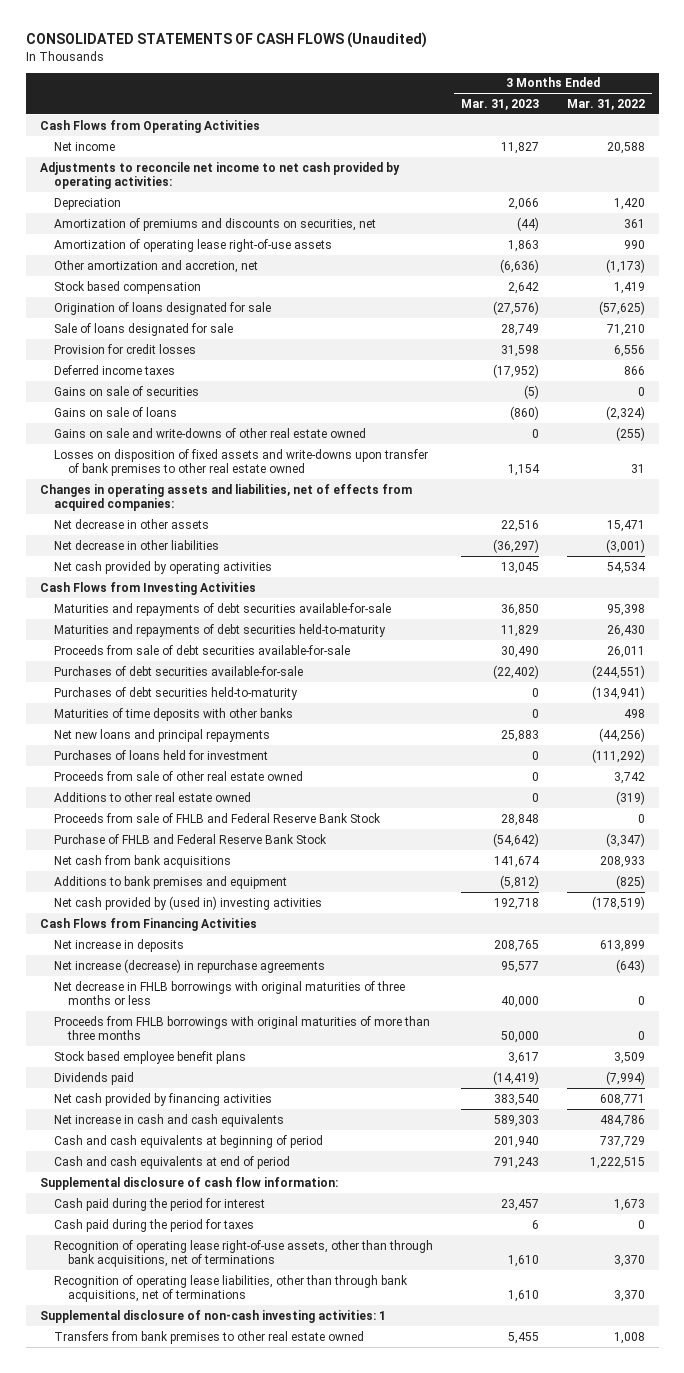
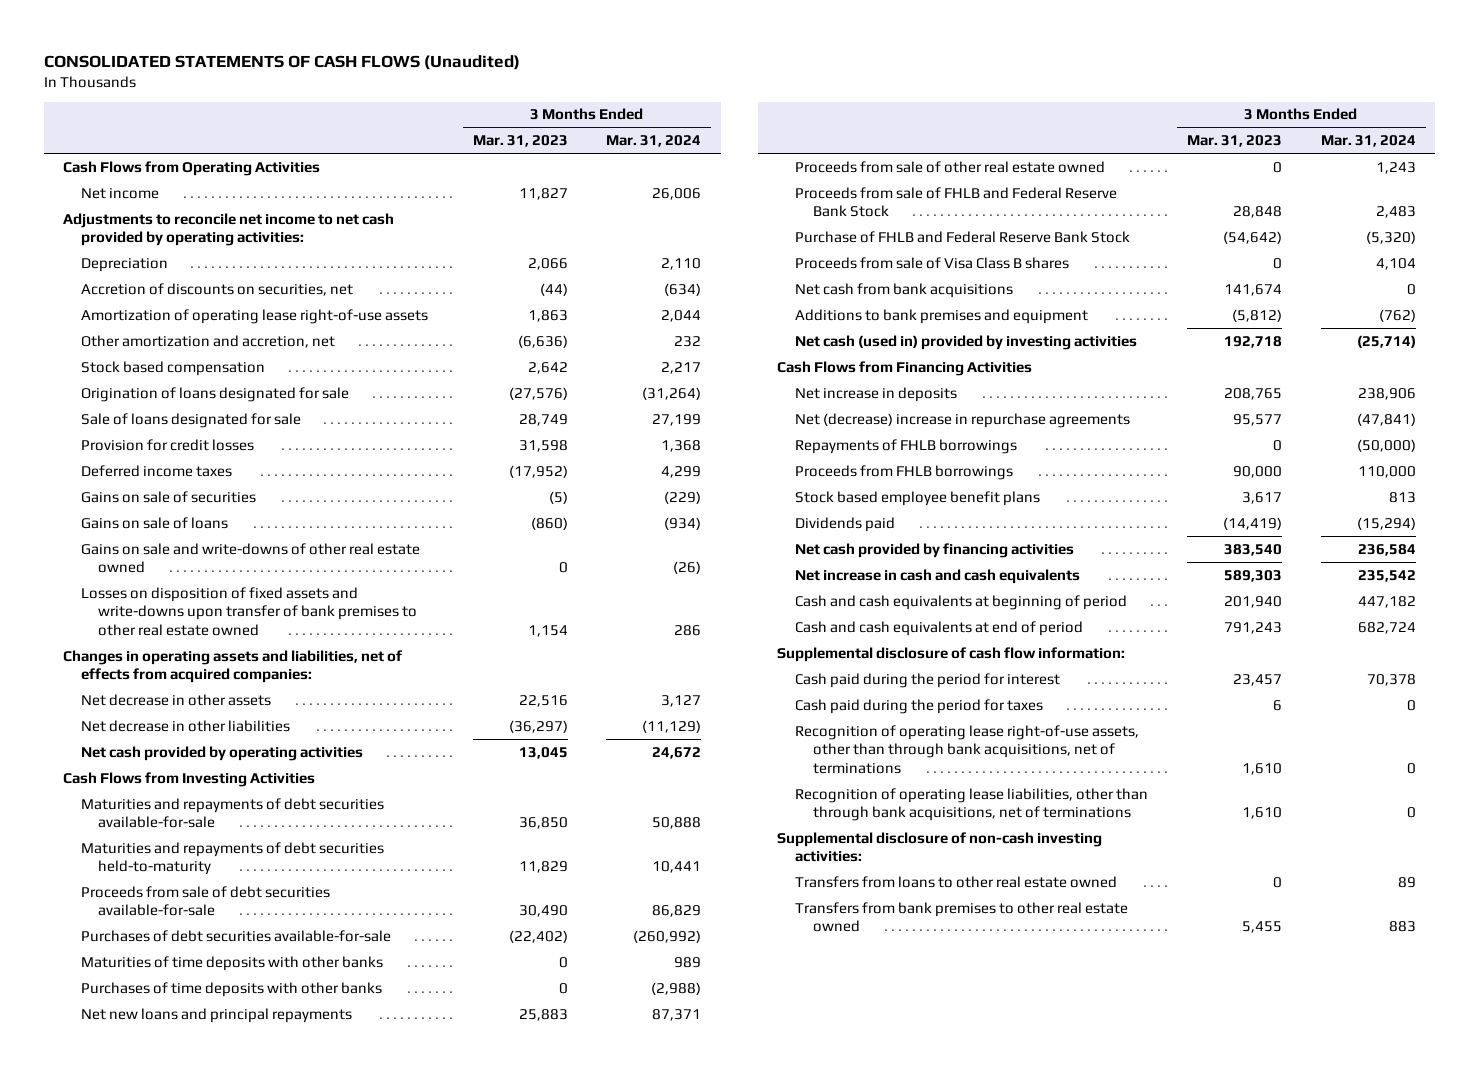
- | 3 Months Ended Mar. 31, 2023 | 3 Months Ended Mar. 31, 2022
+ | 3 Months Ended Mar. 31, 2023 | 3 Months Ended Mar. 31, 2024
- Amortization of premiums and discounts on securities, net | (44) | 361
+ Accretion of discounts on securities, net | (44) | (634)
- Purchases of debt securities held-to-maturity | 0 | (134,941)
+ Purchases of time deposits with other banks | 0 | (2,988)
- Purchases of loans held for investment | 0 | (111,292)
- Additions to other real estate owned | 0 | (319)
+ Proceeds from sale of Visa Class B shares | 0 | 4,104
- Net cash provided by (used in) investing activities | 192,718 | (178,519)
+ Net cash (used in) provided by investing activities | 192,718 | (25,714)
- Net increase (decrease) in repurchase agreements | 95,577 | (643)
- Net decrease in FHLB borrowings with original maturities of three months or less | 40,000 | 0
- Proceeds from FHLB borrowings with original maturities of more than three months | 50,000 | 0
+ Net (decrease) increase in repurchase agreements | 95,577 | (47,841)
+ Repayments of FHLB borrowings | 0 | (50,000)
+ Proceeds from FHLB borrowings | 90,000 | 110,000
- Supplemental disclosure of non-cash investing activities: 1
+ Supplemental disclosure of non-cash investing activities:
+ Transfers from loans to other real estate owned | 0 | 89

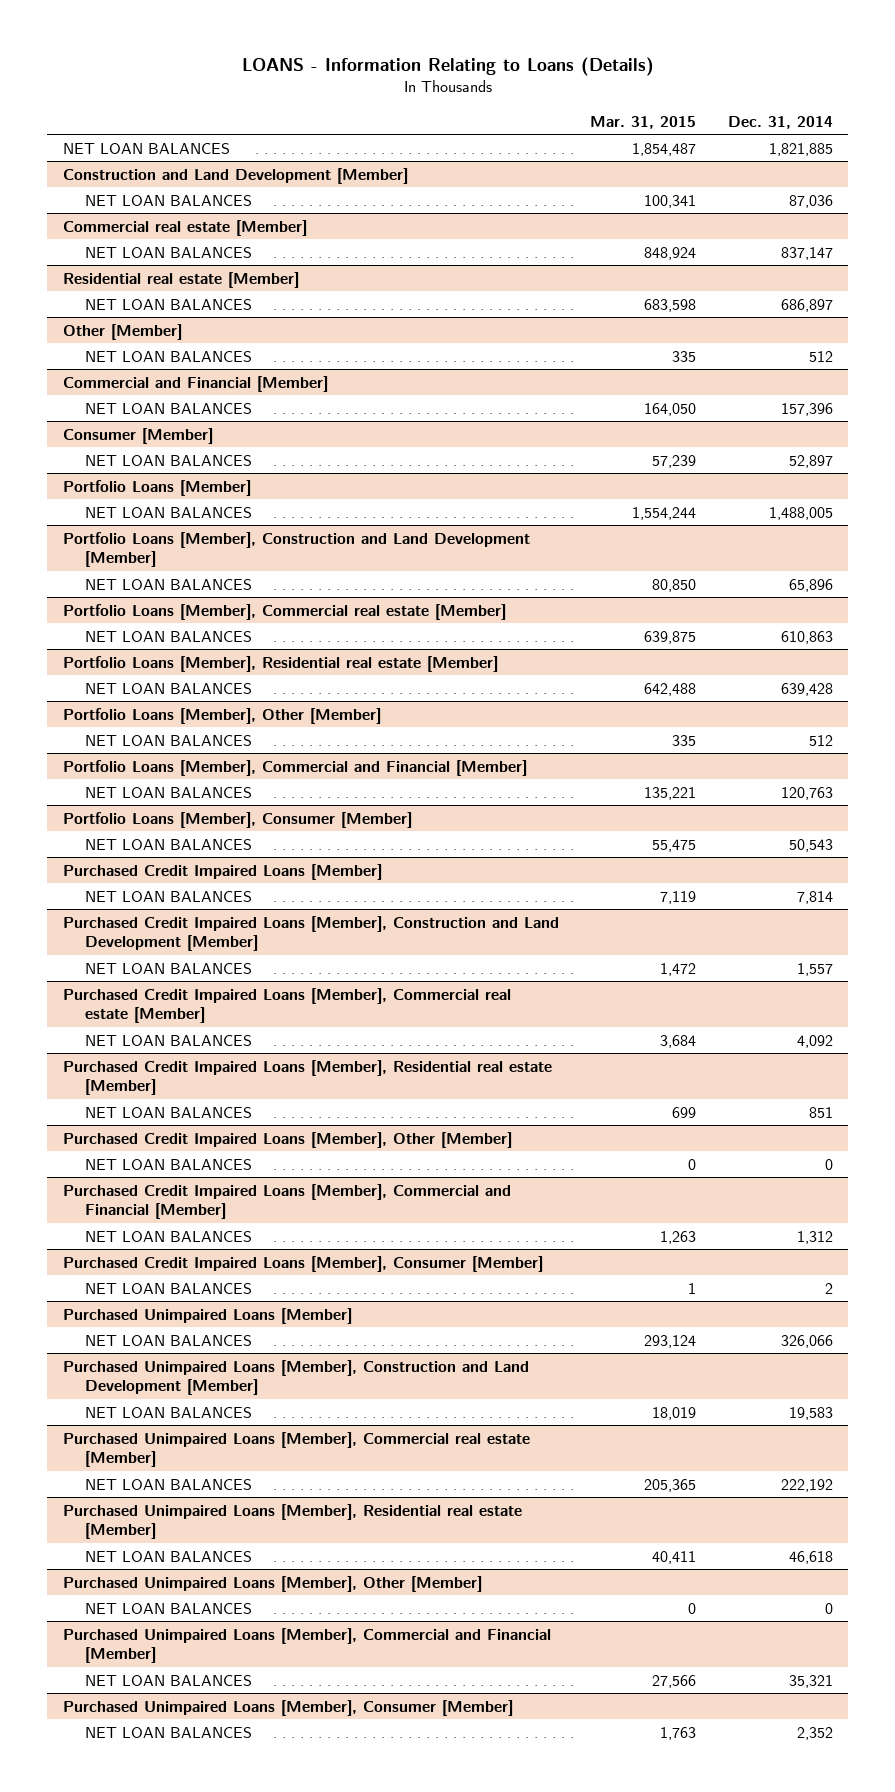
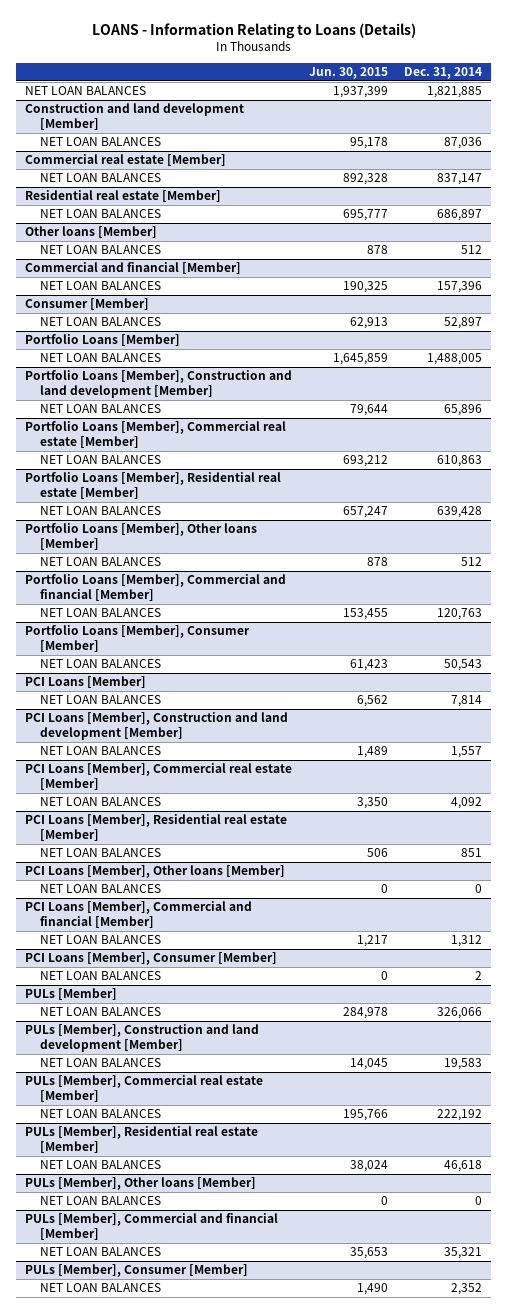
- | Mar. 31, 2015 | Dec. 31, 2014
+ | Jun. 30, 2015 | Dec. 31, 2014
- Construction and Land Development [Member]
+ Construction and land development [Member]
- Other [Member]
+ Other loans [Member]
- Commercial and Financial [Member]
+ Commercial and financial [Member]
- Portfolio Loans [Member], Construction and Land Development [Member]
+ Portfolio Loans [Member], Construction and land development [Member]
- Portfolio Loans [Member], Other [Member]
+ Portfolio Loans [Member], Other loans [Member]
- Portfolio Loans [Member], Commercial and Financial [Member]
+ Portfolio Loans [Member], Commercial and financial [Member]
- Purchased Credit Impaired Loans [Member]
+ PCI Loans [Member]
- Purchased Credit Impaired Loans [Member], Construction and Land Development [Member]
+ PCI Loans [Member], Construction and land development [Member]
- Purchased Credit Impaired Loans [Member], Commercial real estate [Member]
+ PCI Loans [Member], Commercial real estate [Member]
- Purchased Credit Impaired Loans [Member], Residential real estate [Member]
+ PCI Loans [Member], Residential real estate [Member]
- Purchased Credit Impaired Loans [Member], Other [Member]
+ PCI Loans [Member], Other loans [Member]
- Purchased Credit Impaired Loans [Member], Commercial and Financial [Member]
+ PCI Loans [Member], Commercial and financial [Member]
- Purchased Credit Impaired Loans [Member], Consumer [Member]
+ PCI Loans [Member], Consumer [Member]
- Purchased Unimpaired Loans [Member]
+ PULs [Member]
- Purchased Unimpaired Loans [Member], Construction and Land Development [Member]
+ PULs [Member], Construction and land development [Member]
- Purchased Unimpaired Loans [Member], Commercial real estate [Member]
+ PULs [Member], Commercial real estate [Member]
- Purchased Unimpaired Loans [Member], Residential real estate [Member]
+ PULs [Member], Residential real estate [Member]
- Purchased Unimpaired Loans [Member], Other [Member]
+ PULs [Member], Other loans [Member]
- Purchased Unimpaired Loans [Member], Commercial and Financial [Member]
+ PULs [Member], Commercial and financial [Member]
- Purchased Unimpaired Loans [Member], Consumer [Member]
+ PULs [Member], Consumer [Member]

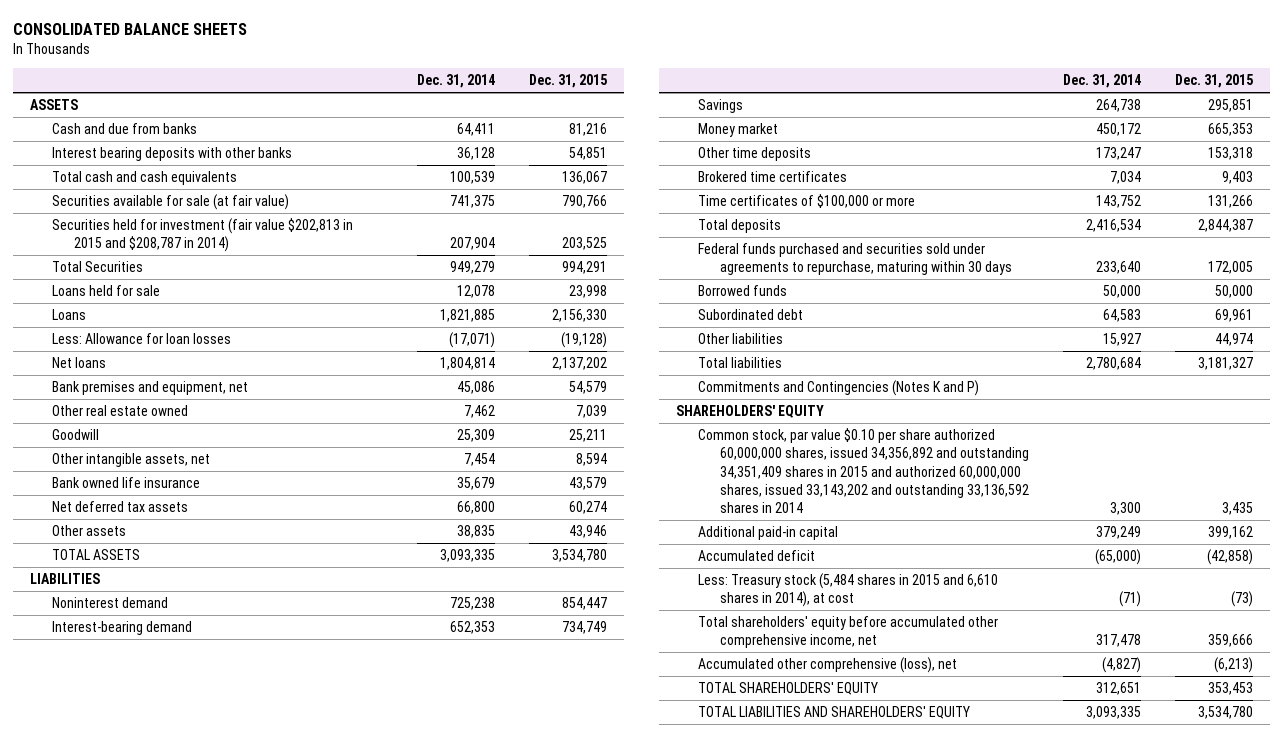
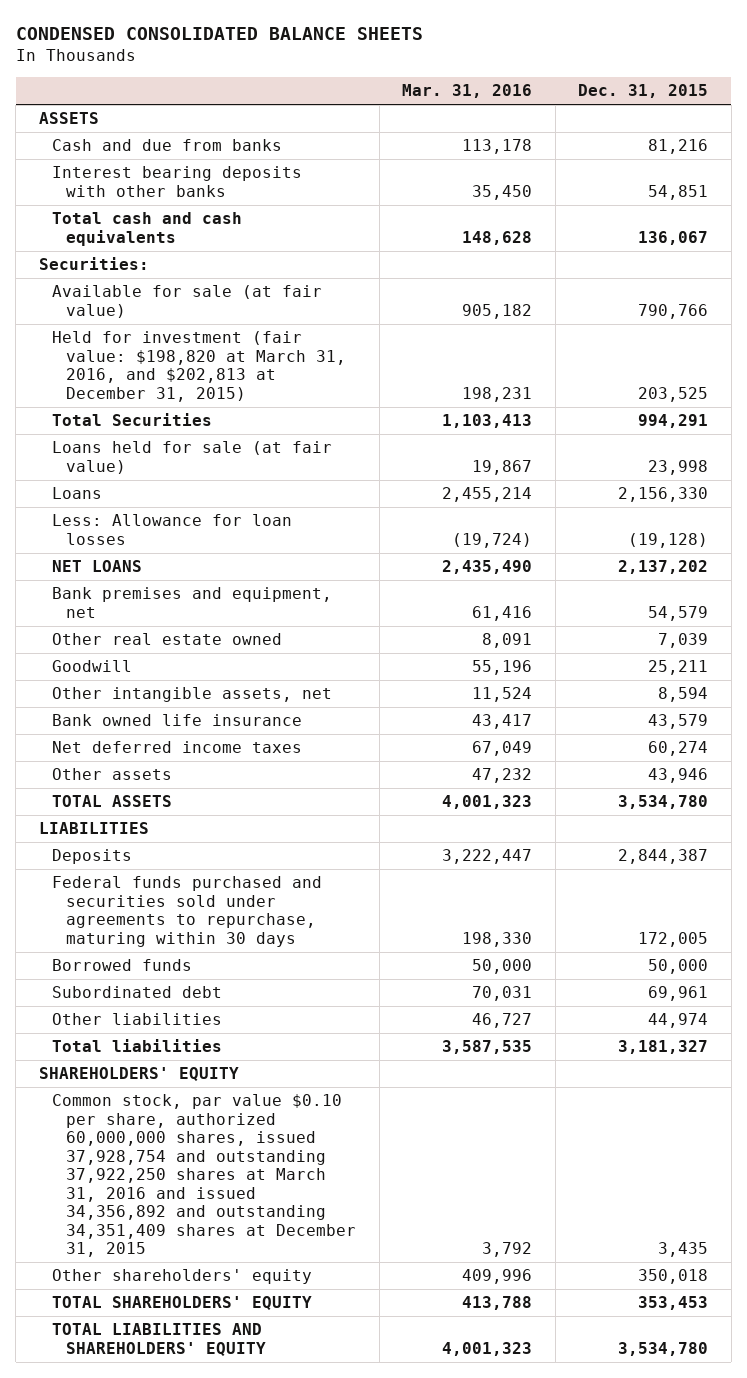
- CONSOLIDATED BALANCE SHEETS
+ CONDENSED CONSOLIDATED BALANCE SHEETS
- | Dec. 31, 2014 | Dec. 31, 2015
+ | Mar. 31, 2016 | Dec. 31, 2015
- Securities available for sale (at fair value) | 741,375 | 790,766
- Securities held for investment (fair value $202,813 in 2015 and $208,787 in 2014) | 207,904 | 203,525
+ Securities:
+ Available for sale (at fair value) | 905,182 | 790,766
+ Held for investment (fair value: $198,820 at March 31, 2016, and $202,813 at December 31, 2015) | 198,231 | 203,525
- Loans held for sale | 12,078 | 23,998
+ Loans held for sale (at fair value) | 19,867 | 23,998
- Net loans | 1,804,814 | 2,137,202
+ NET LOANS | 2,435,490 | 2,137,202
- Net deferred tax assets | 66,800 | 60,274
+ Net deferred income taxes | 67,049 | 60,274
- Noninterest demand | 725,238 | 854,447
- Interest-bearing demand | 652,353 | 734,749
- Savings | 264,738 | 295,851
- Money market | 450,172 | 665,353
- Other time deposits | 173,247 | 153,318
- Brokered time certificates | 7,034 | 9,403
- Time certificates of $100,000 or more | 143,752 | 131,266
- Total deposits | 2,416,534 | 2,844,387
+ Deposits | 3,222,447 | 2,844,387
- Commitments and Contingencies (Notes K and P)
- Common stock, par value $0.10 per share authorized 60,000,000 shares, issued 34,356,892 and outstanding 34,351,409 shares in 2015 and authorized 60,000,000 shares, issued 33,143,202 and outstanding 33,136,592 shares in 2014 | 3,300 | 3,435
- Additional paid-in capital | 379,249 | 399,162
- Accumulated deficit | (65,000) | (42,858)
- Less: Treasury stock (5,484 shares in 2015 and 6,610 shares in 2014), at cost | (71) | (73)
- Total shareholders' equity before accumulated other comprehensive income, net | 317,478 | 359,666
- Accumulated other comprehensive (loss), net | (4,827) | (6,213)
+ Common stock, par value $0.10 per share, authorized 60,000,000 shares, issued 37,928,754 and outstanding 37,922,250 shares at March 31, 2016 and issued 34,356,892 and outstanding 34,351,409 shares at December 31, 2015 | 3,792 | 3,435
+ Other shareholders' equity | 409,996 | 350,018

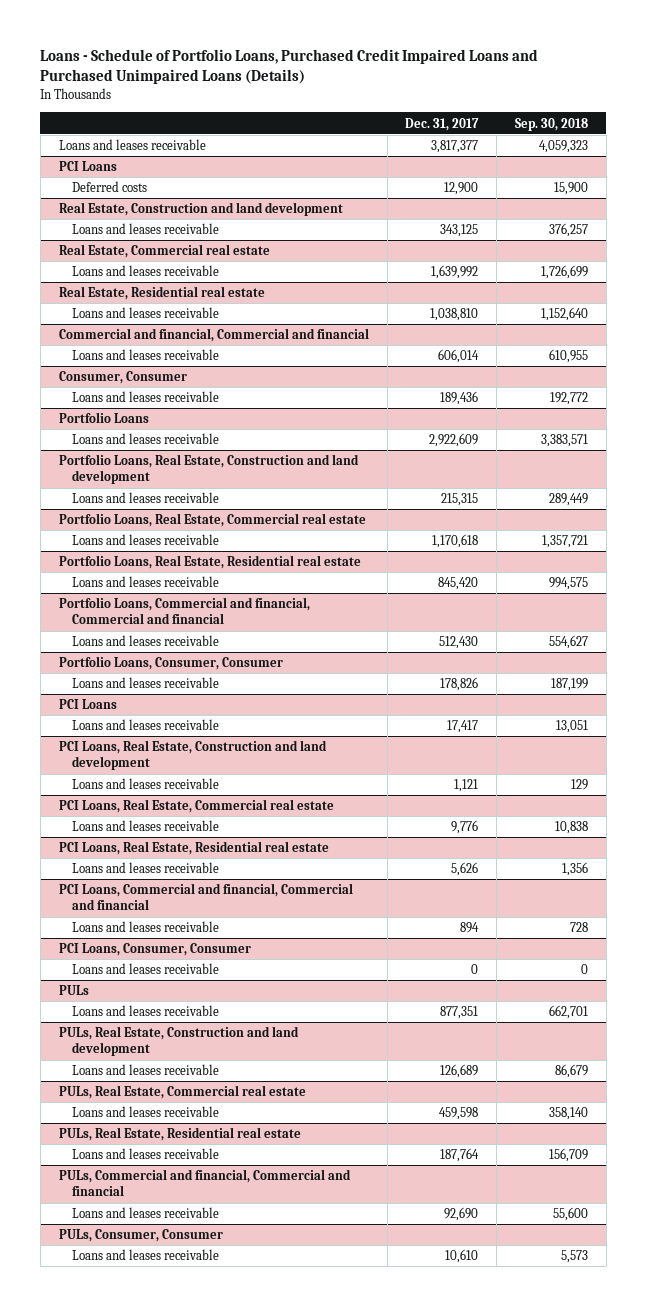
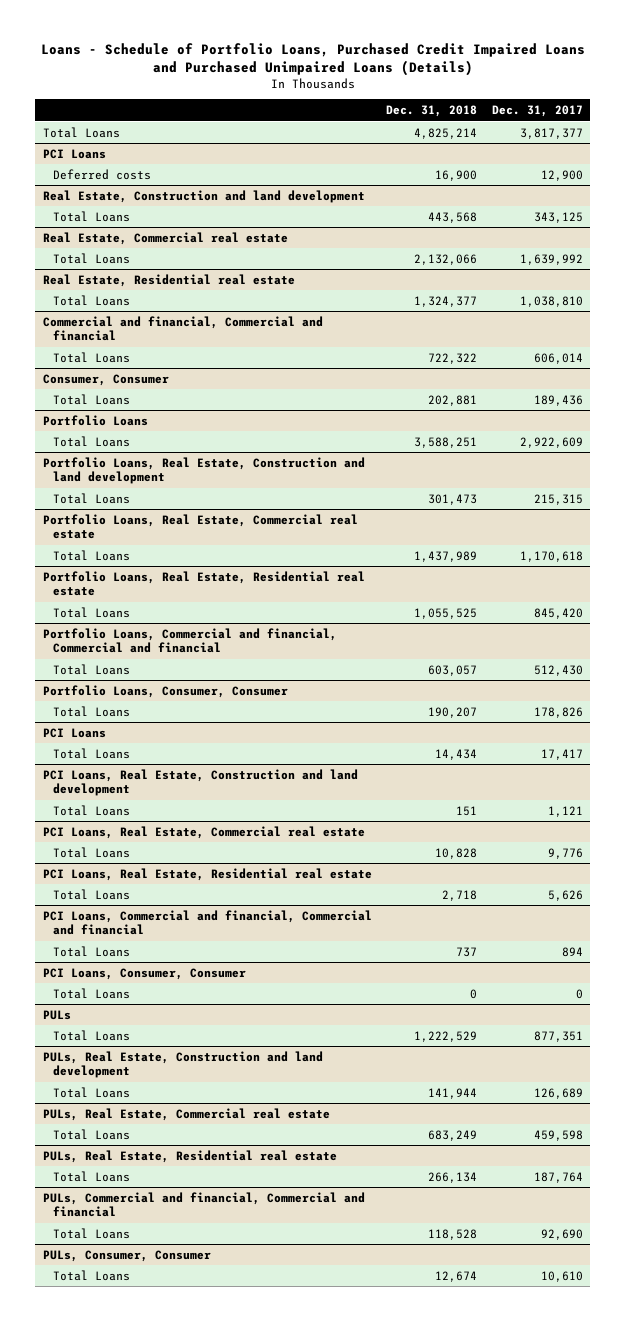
- | Dec. 31, 2017 | Sep. 30, 2018
+ | Dec. 31, 2018 | Dec. 31, 2017
- Loans and leases receivable | 3,817,377 | 4,059,323
+ Total Loans | 4,825,214 | 3,817,377
@ Real Estate, Construction and land development
- Loans and leases receivable | 343,125 | 376,257
+ Total Loans | 443,568 | 343,125
@ Real Estate, Commercial real estate
- Loans and leases receivable | 1,639,992 | 1,726,699
+ Total Loans | 2,132,066 | 1,639,992
@ Real Estate, Residential real estate
- Loans and leases receivable | 1,038,810 | 1,152,640
+ Total Loans | 1,324,377 | 1,038,810
@ Commercial and financial, Commercial and financial
- Loans and leases receivable | 606,014 | 610,955
+ Total Loans | 722,322 | 606,014
@ Consumer, Consumer
- Loans and leases receivable | 189,436 | 192,772
+ Total Loans | 202,881 | 189,436
@ Portfolio Loans
- Loans and leases receivable | 2,922,609 | 3,383,571
+ Total Loans | 3,588,251 | 2,922,609
@ Portfolio Loans, Real Estate, Construction and land development
- Loans and leases receivable | 215,315 | 289,449
+ Total Loans | 301,473 | 215,315
@ Portfolio Loans, Real Estate, Commercial real estate
- Loans and leases receivable | 1,170,618 | 1,357,721
+ Total Loans | 1,437,989 | 1,170,618
@ Portfolio Loans, Real Estate, Residential real estate
- Loans and leases receivable | 845,420 | 994,575
+ Total Loans | 1,055,525 | 845,420
@ Portfolio Loans, Commercial and financial, Commercial and financial
- Loans and leases receivable | 512,430 | 554,627
+ Total Loans | 603,057 | 512,430
@ Portfolio Loans, Consumer, Consumer
- Loans and leases receivable | 178,826 | 187,199
+ Total Loans | 190,207 | 178,826
@ PCI Loans
- Loans and leases receivable | 17,417 | 13,051
+ Total Loans | 14,434 | 17,417
@ PCI Loans, Real Estate, Construction and land development
- Loans and leases receivable | 1,121 | 129
+ Total Loans | 151 | 1,121
@ PCI Loans, Real Estate, Commercial real estate
- Loans and leases receivable | 9,776 | 10,838
+ Total Loans | 10,828 | 9,776
@ PCI Loans, Real Estate, Residential real estate
- Loans and leases receivable | 5,626 | 1,356
+ Total Loans | 2,718 | 5,626
@ PCI Loans, Commercial and financial, Commercial and financial
- Loans and leases receivable | 894 | 728
+ Total Loans | 737 | 894
@ PCI Loans, Consumer, Consumer
- Loans and leases receivable | 0 | 0
+ Total Loans | 0 | 0
@ PULs
- Loans and leases receivable | 877,351 | 662,701
+ Total Loans | 1,222,529 | 877,351
@ PULs, Real Estate, Construction and land development
- Loans and leases receivable | 126,689 | 86,679
+ Total Loans | 141,944 | 126,689
@ PULs, Real Estate, Commercial real estate
- Loans and leases receivable | 459,598 | 358,140
+ Total Loans | 683,249 | 459,598
@ PULs, Real Estate, Residential real estate
- Loans and leases receivable | 187,764 | 156,709
+ Total Loans | 266,134 | 187,764
@ PULs, Commercial and financial, Commercial and financial
- Loans and leases receivable | 92,690 | 55,600
+ Total Loans | 118,528 | 92,690
@ PULs, Consumer, Consumer
- Loans and leases receivable | 10,610 | 5,573
+ Total Loans | 12,674 | 10,610

